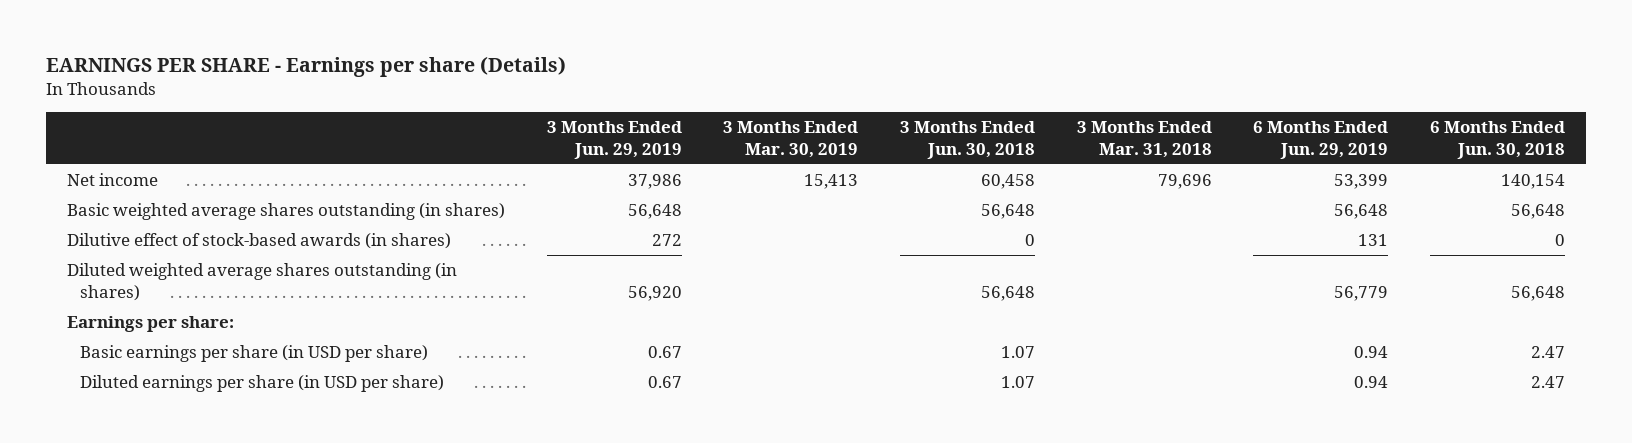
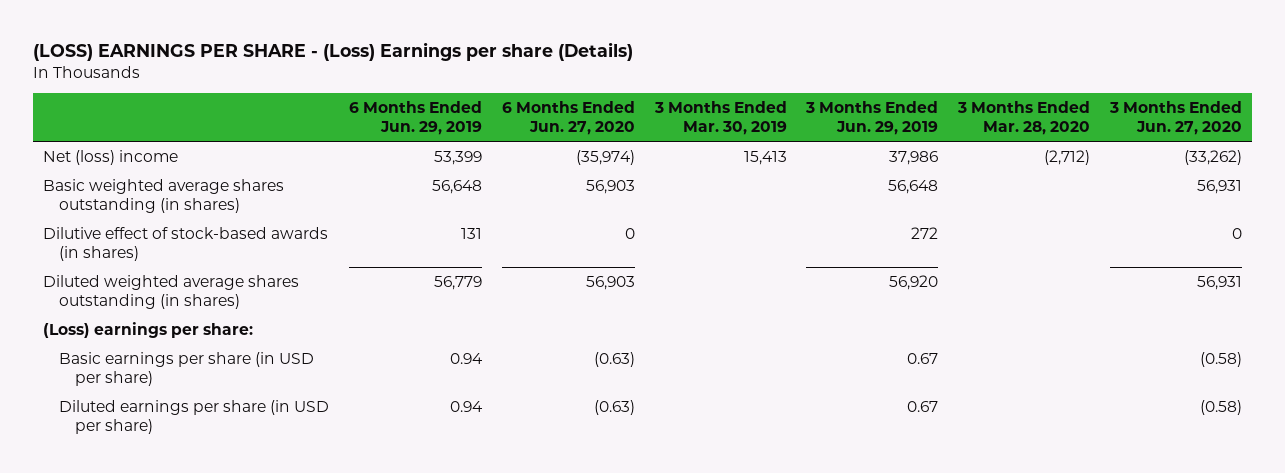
- EARNINGS PER SHARE - Earnings per share (Details)
+ (LOSS) EARNINGS PER SHARE - (Loss) Earnings per share (Details)
- | 3 Months Ended Jun. 29, 2019 | 3 Months Ended Mar. 30, 2019 | 3 Months Ended Jun. 30, 2018 | 3 Months Ended Mar. 31, 2018 | 6 Months Ended Jun. 29, 2019 | 6 Months Ended Jun. 30, 2018
+ | 6 Months Ended Jun. 29, 2019 | 6 Months Ended Jun. 27, 2020 | 3 Months Ended Mar. 30, 2019 | 3 Months Ended Jun. 29, 2019 | 3 Months Ended Mar. 28, 2020 | 3 Months Ended Jun. 27, 2020
- Net income | 37,986 | 15,413 | 60,458 | 79,696 | 53,399 | 140,154
+ Net (loss) income | 53,399 | (35,974) | 15,413 | 37,986 | (2,712) | (33,262)
- Earnings per share:
+ (Loss) earnings per share:

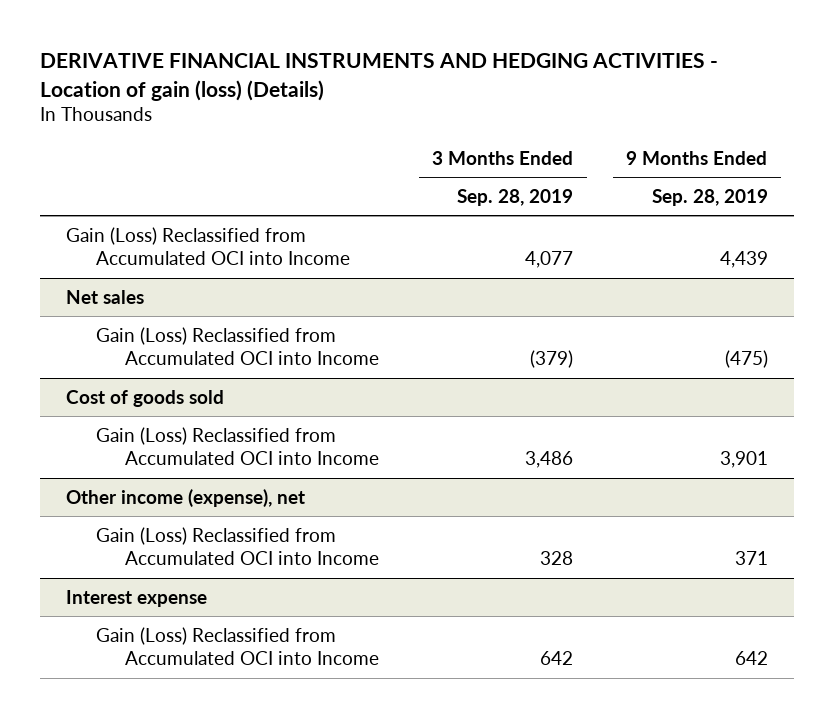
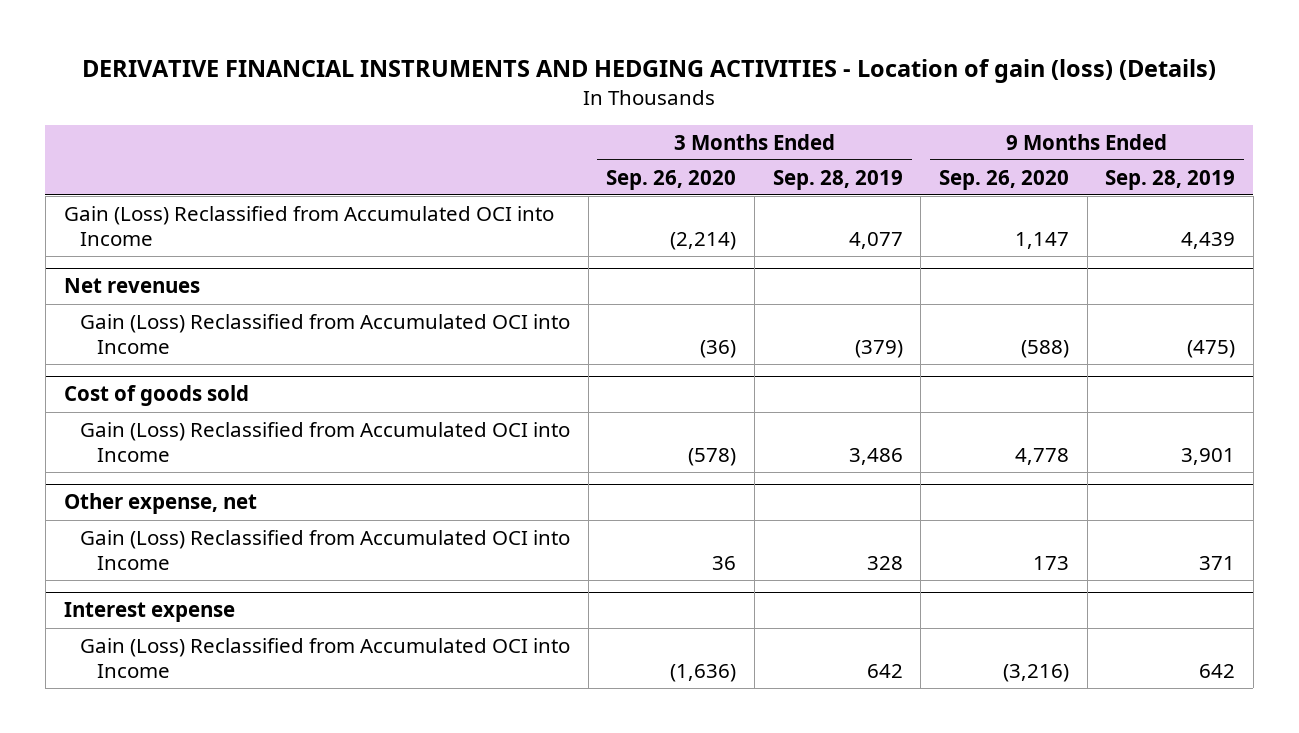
- | 3 Months Ended Sep. 28, 2019 | 9 Months Ended Sep. 28, 2019
+ | 3 Months Ended Sep. 26, 2020 | 3 Months Ended Sep. 28, 2019 | 9 Months Ended Sep. 26, 2020 | 9 Months Ended Sep. 28, 2019
- Net sales
+ Net revenues
- Other income (expense), net
+ Other expense, net

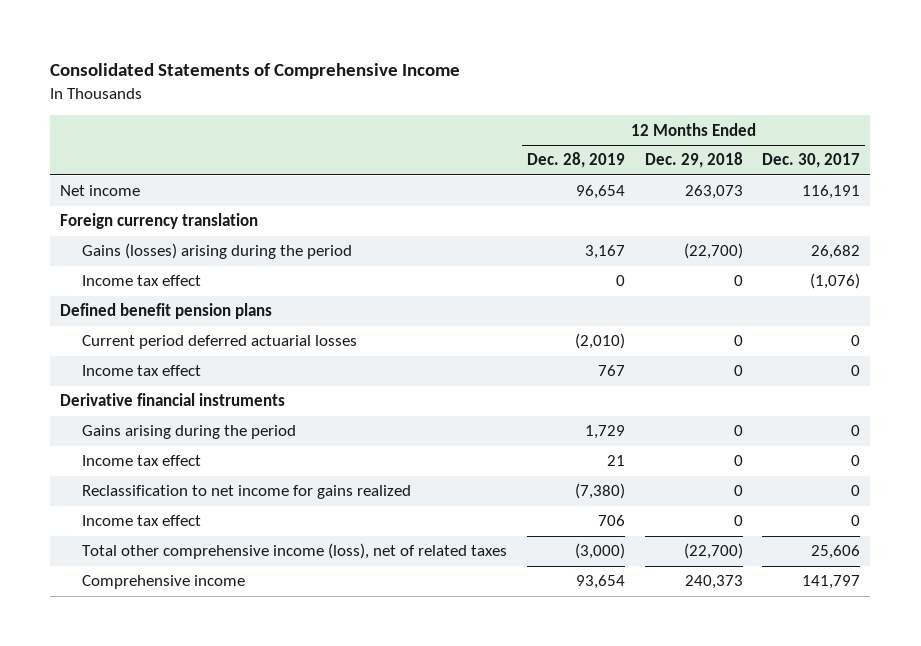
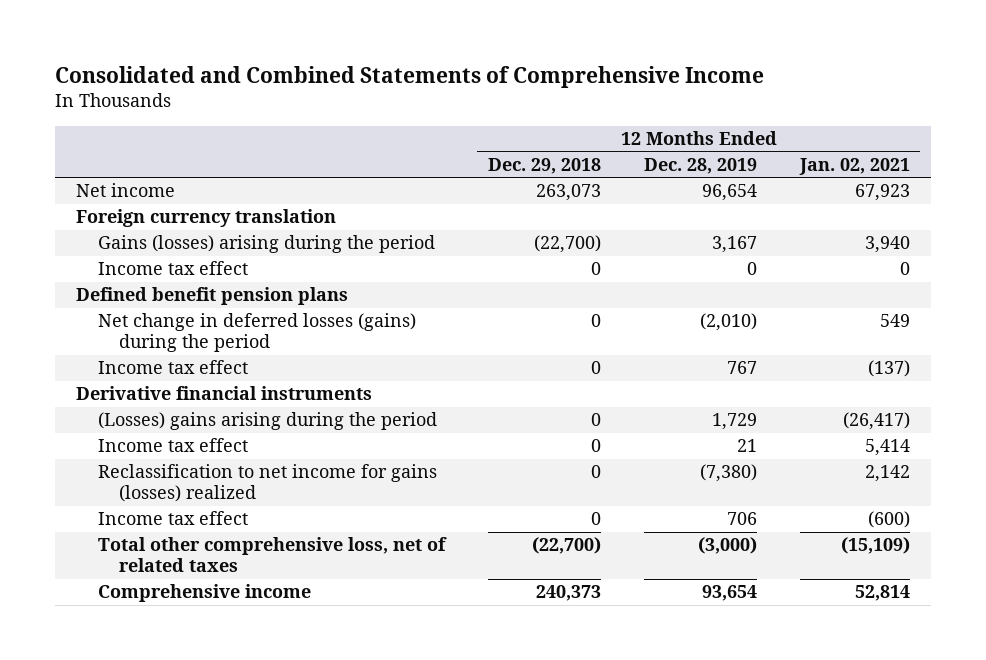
- Consolidated Statements of Comprehensive Income
+ Consolidated and Combined Statements of Comprehensive Income
- | 12 Months Ended Dec. 28, 2019 | 12 Months Ended Dec. 29, 2018 | 12 Months Ended Dec. 30, 2017
+ | 12 Months Ended Dec. 29, 2018 | 12 Months Ended Dec. 28, 2019 | 12 Months Ended Jan. 02, 2021
- Current period deferred actuarial losses | (2,010) | 0 | 0
+ Net change in deferred losses (gains) during the period | 0 | (2,010) | 549
- Gains arising during the period | 1,729 | 0 | 0
+ (Losses) gains arising during the period | 0 | 1,729 | (26,417)
- Reclassification to net income for gains realized | (7,380) | 0 | 0
+ Reclassification to net income for gains (losses) realized | 0 | (7,380) | 2,142
- Total other comprehensive income (loss), net of related taxes | (3,000) | (22,700) | 25,606
+ Total other comprehensive loss, net of related taxes | (22,700) | (3,000) | (15,109)

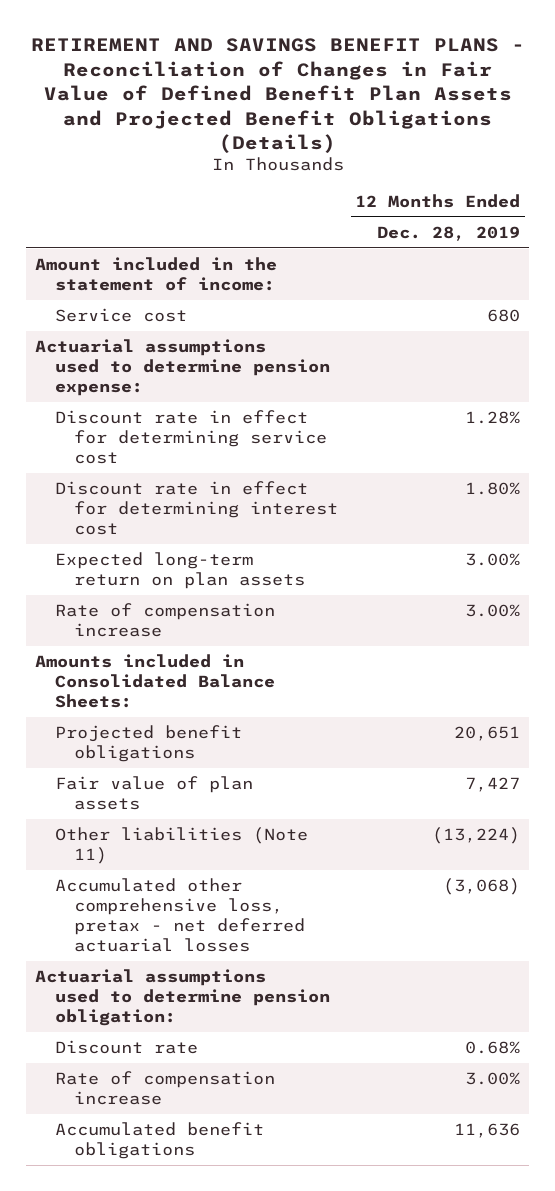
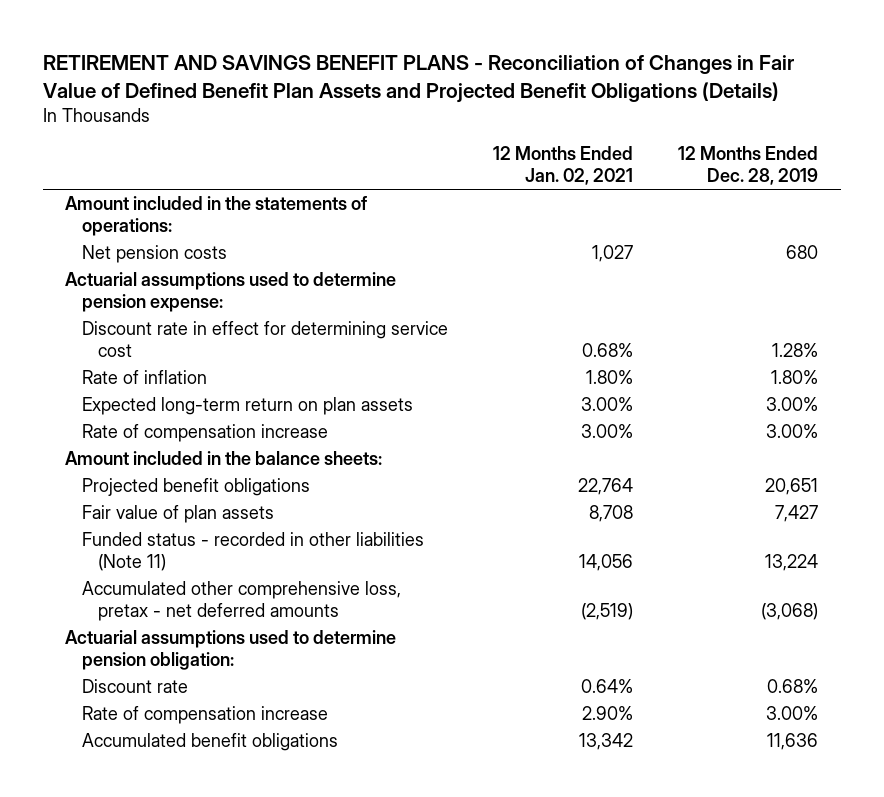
- | 12 Months Ended Dec. 28, 2019
+ | 12 Months Ended Jan. 02, 2021 | 12 Months Ended Dec. 28, 2019
- Amount included in the statement of income:
- Service cost | 680
+ Amount included in the statements of operations:
+ Net pension costs | 1,027 | 680
- Discount rate in effect for determining interest cost | 1.80%
+ Rate of inflation | 1.80% | 1.80%
- Amounts included in Consolidated Balance Sheets:
+ Amount included in the balance sheets:
- Other liabilities (Note 11) | (13,224)
- Accumulated other comprehensive loss, pretax - net deferred actuarial losses | (3,068)
+ Funded status - recorded in other liabilities (Note 11) | 14,056 | 13,224
+ Accumulated other comprehensive loss, pretax - net deferred amounts | (2,519) | (3,068)

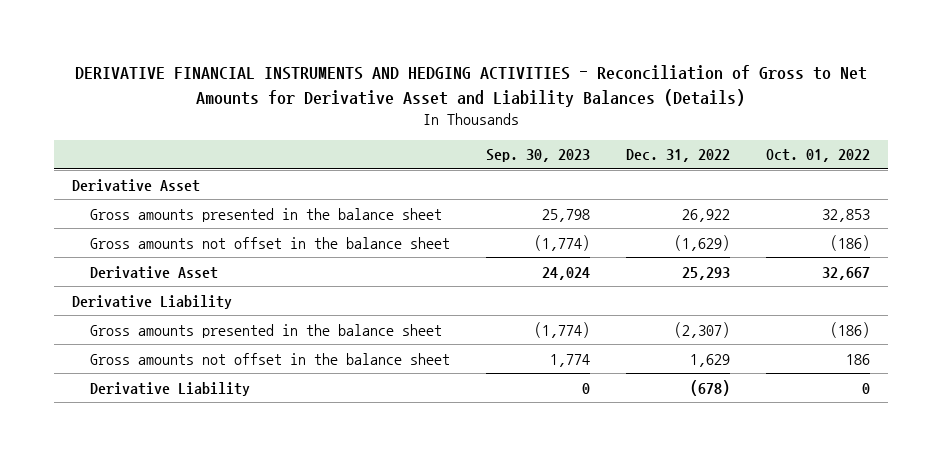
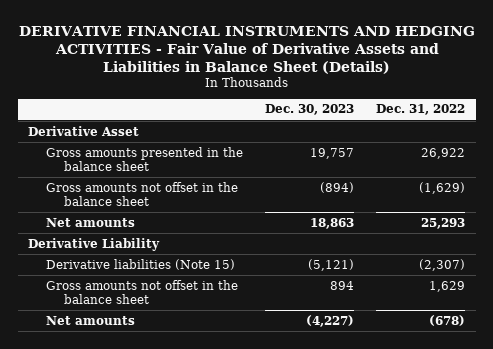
- DERIVATIVE FINANCIAL INSTRUMENTS AND HEDGING ACTIVITIES - Reconciliation of Gross to Net Amounts for Derivative Asset and Liability Balances (Details)
+ DERIVATIVE FINANCIAL INSTRUMENTS AND HEDGING ACTIVITIES - Fair Value of Derivative Assets and Liabilities in Balance Sheet (Details)
- | Sep. 30, 2023 | Dec. 31, 2022 | Oct. 01, 2022
+ | Dec. 30, 2023 | Dec. 31, 2022
- Derivative Asset | 24,024 | 25,293 | 32,667
+ Net amounts | 18,863 | 25,293
- Gross amounts presented in the balance sheet | (1,774) | (2,307) | (186)
+ Derivative liabilities (Note 15) | (5,121) | (2,307)
- Derivative Liability | 0 | (678) | 0
+ Net amounts | (4,227) | (678)

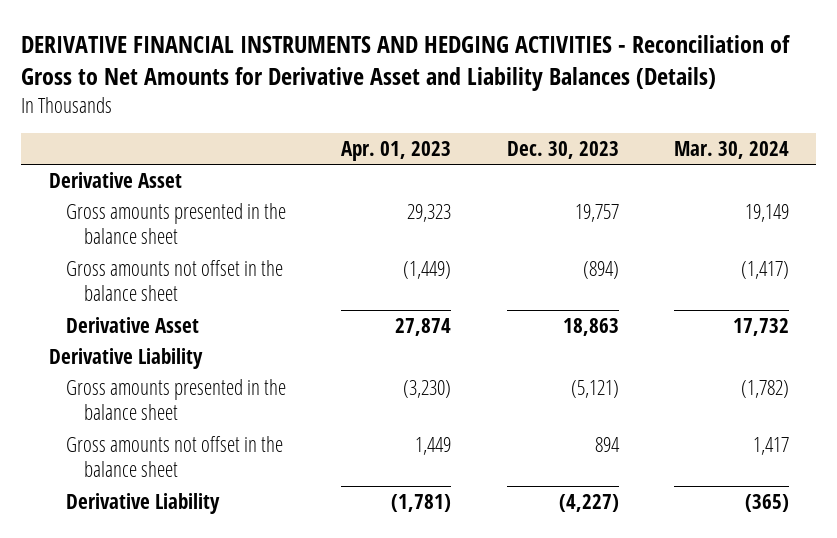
- DERIVATIVE FINANCIAL INSTRUMENTS AND HEDGING ACTIVITIES - Fair Value of Derivative Assets and Liabilities in Balance Sheet (Details)
+ DERIVATIVE FINANCIAL INSTRUMENTS AND HEDGING ACTIVITIES - Reconciliation of Gross to Net Amounts for Derivative Asset and Liability Balances (Details)
- | Dec. 30, 2023 | Dec. 31, 2022
+ | Apr. 01, 2023 | Dec. 30, 2023 | Mar. 30, 2024
- Net amounts | 18,863 | 25,293
+ Derivative Asset | 27,874 | 18,863 | 17,732
- Derivative liabilities (Note 15) | (5,121) | (2,307)
+ Gross amounts presented in the balance sheet | (3,230) | (5,121) | (1,782)
- Net amounts | (4,227) | (678)
+ Derivative Liability | (1,781) | (4,227) | (365)

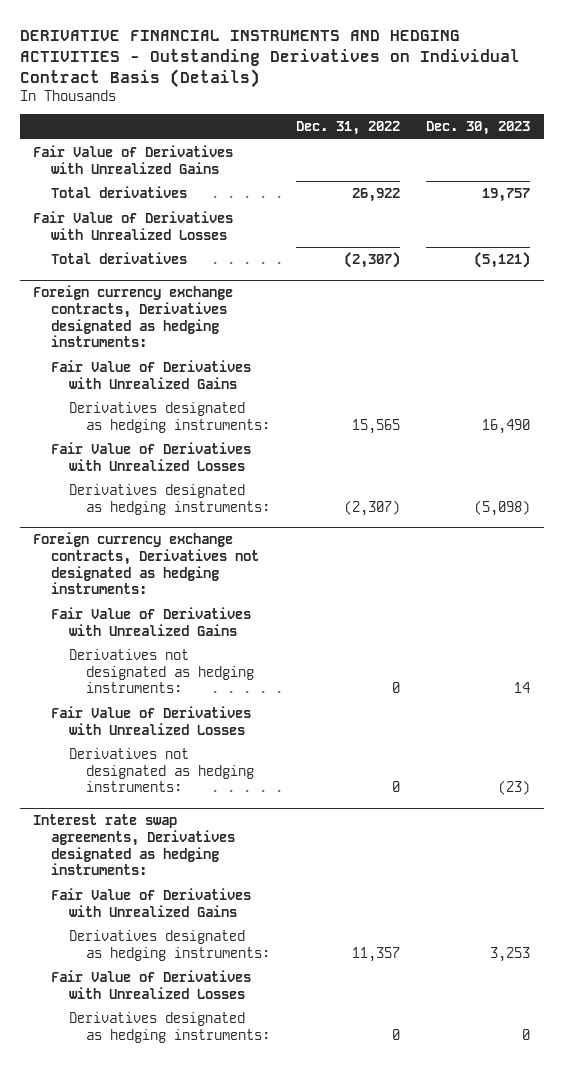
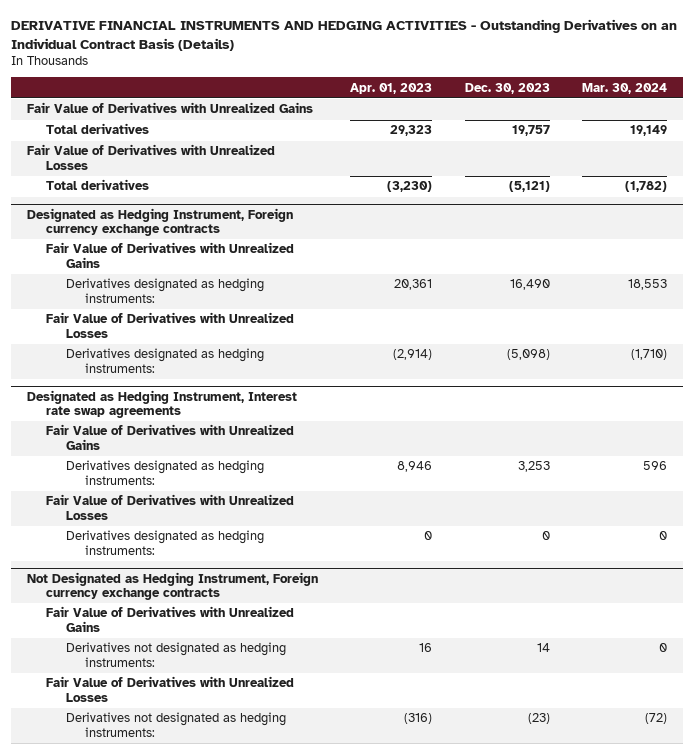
- DERIVATIVE FINANCIAL INSTRUMENTS AND HEDGING ACTIVITIES - Outstanding Derivatives on Individual Contract Basis (Details)
+ DERIVATIVE FINANCIAL INSTRUMENTS AND HEDGING ACTIVITIES - Outstanding Derivatives on an Individual Contract Basis (Details)
- | Dec. 31, 2022 | Dec. 30, 2023
+ | Apr. 01, 2023 | Dec. 30, 2023 | Mar. 30, 2024
- Foreign currency exchange contracts, Derivatives designated as hedging instruments:
+ Designated as Hedging Instrument, Foreign currency exchange contracts
- Foreign currency exchange contracts, Derivatives not designated as hedging instruments:
- Fair Value of Derivatives with Unrealized Gains
- Derivatives not designated as hedging instruments: | 0 | 14
- Fair Value of Derivatives with Unrealized Losses
- Derivatives not designated as hedging instruments: | 0 | (23)
- Interest rate swap agreements, Derivatives designated as hedging instruments:
+ Designated as Hedging Instrument, Interest rate swap agreements
+ Not Designated as Hedging Instrument, Foreign currency exchange contracts
+ Fair Value of Derivatives with Unrealized Gains
+ Derivatives not designated as hedging instruments: | 16 | 14 | 0
+ Fair Value of Derivatives with Unrealized Losses
+ Derivatives not designated as hedging instruments: | (316) | (23) | (72)

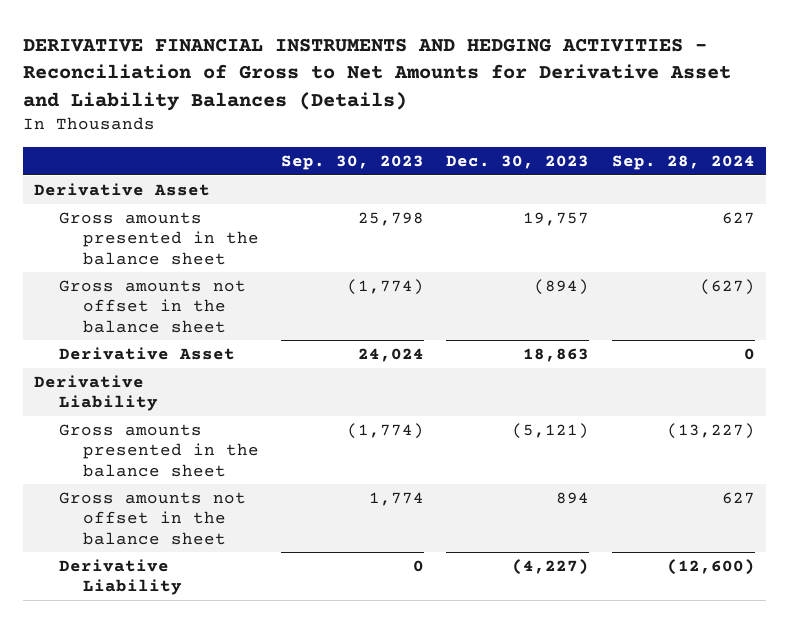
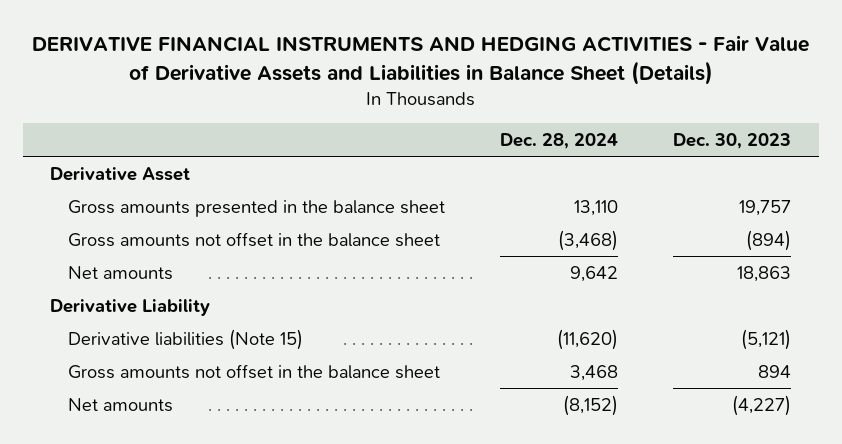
- DERIVATIVE FINANCIAL INSTRUMENTS AND HEDGING ACTIVITIES - Reconciliation of Gross to Net Amounts for Derivative Asset and Liability Balances (Details)
+ DERIVATIVE FINANCIAL INSTRUMENTS AND HEDGING ACTIVITIES - Fair Value of Derivative Assets and Liabilities in Balance Sheet (Details)
- | Sep. 30, 2023 | Dec. 30, 2023 | Sep. 28, 2024
+ | Dec. 28, 2024 | Dec. 30, 2023
- Derivative Asset | 24,024 | 18,863 | 0
+ Net amounts | 9,642 | 18,863
- Gross amounts presented in the balance sheet | (1,774) | (5,121) | (13,227)
+ Derivative liabilities (Note 15) | (11,620) | (5,121)
- Derivative Liability | 0 | (4,227) | (12,600)
+ Net amounts | (8,152) | (4,227)

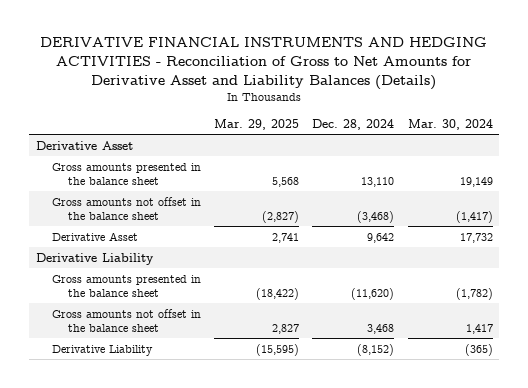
- DERIVATIVE FINANCIAL INSTRUMENTS AND HEDGING ACTIVITIES - Fair Value of Derivative Assets and Liabilities in Balance Sheet (Details)
+ DERIVATIVE FINANCIAL INSTRUMENTS AND HEDGING ACTIVITIES - Reconciliation of Gross to Net Amounts for Derivative Asset and Liability Balances (Details)
- | Dec. 28, 2024 | Dec. 30, 2023
+ | Mar. 29, 2025 | Dec. 28, 2024 | Mar. 30, 2024
- Net amounts | 9,642 | 18,863
+ Derivative Asset | 2,741 | 9,642 | 17,732
- Derivative liabilities (Note 15) | (11,620) | (5,121)
+ Gross amounts presented in the balance sheet | (18,422) | (11,620) | (1,782)
- Net amounts | (8,152) | (4,227)
+ Derivative Liability | (15,595) | (8,152) | (365)

